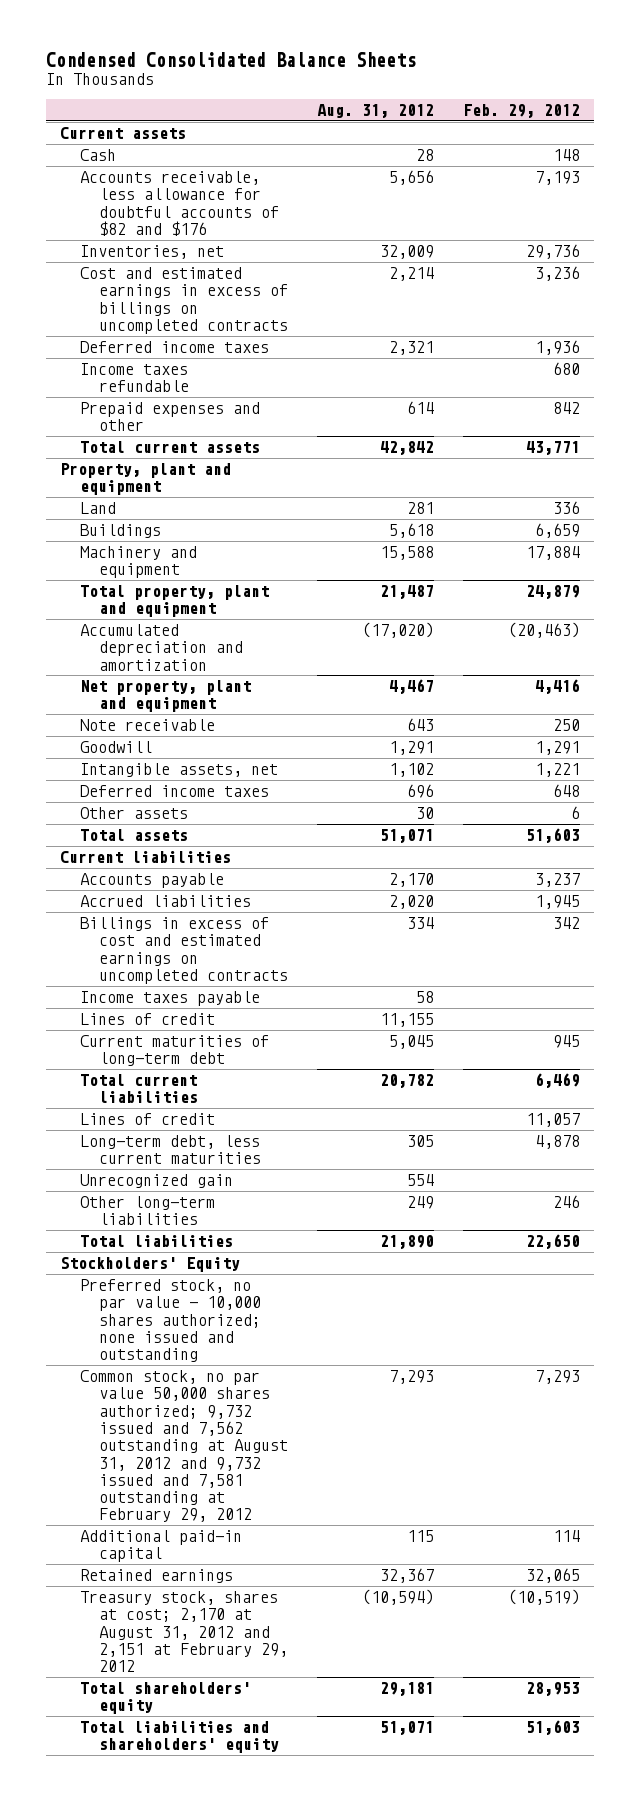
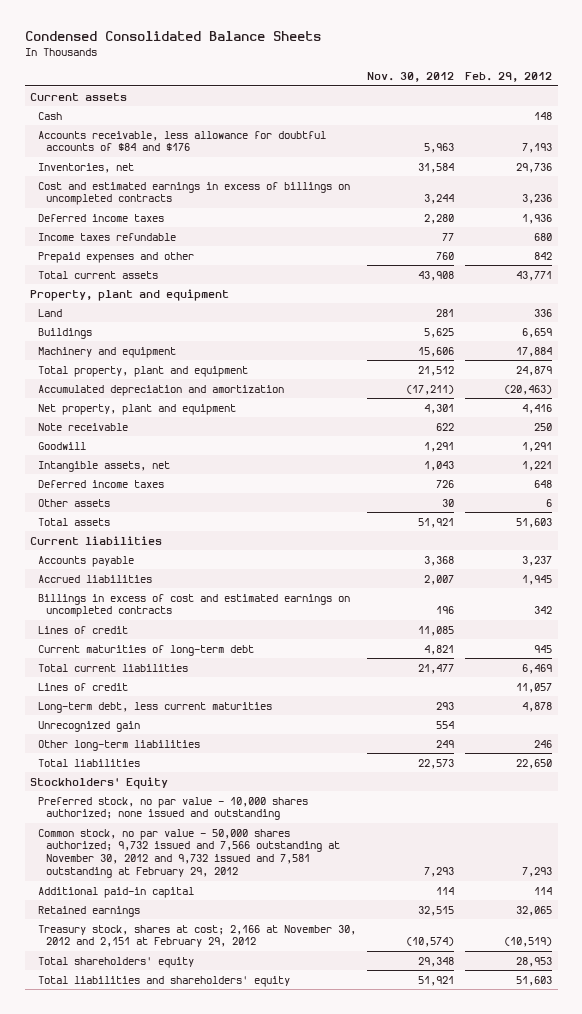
- | Aug. 31, 2012 | Feb. 29, 2012
+ | Nov. 30, 2012 | Feb. 29, 2012
- Accounts receivable, less allowance for doubtful accounts of $82 and $176 | 5,656 | 7,193
+ Accounts receivable, less allowance for doubtful accounts of $84 and $176 | 5,963 | 7,193
- Income taxes payable | 58 |
- Common stock, no par value 50,000 shares authorized; 9,732 issued and 7,562 outstanding at August 31, 2012 and 9,732 issued and 7,581 outstanding at February 29, 2012 | 7,293 | 7,293
+ Common stock, no par value - 50,000 shares authorized; 9,732 issued and 7,566 outstanding at November 30, 2012 and 9,732 issued and 7,581 outstanding at February 29, 2012 | 7,293 | 7,293
- Treasury stock, shares at cost; 2,170 at August 31, 2012 and 2,151 at February 29, 2012 | (10,594) | (10,519)
+ Treasury stock, shares at cost; 2,166 at November 30, 2012 and 2,151 at February 29, 2012 | (10,574) | (10,519)

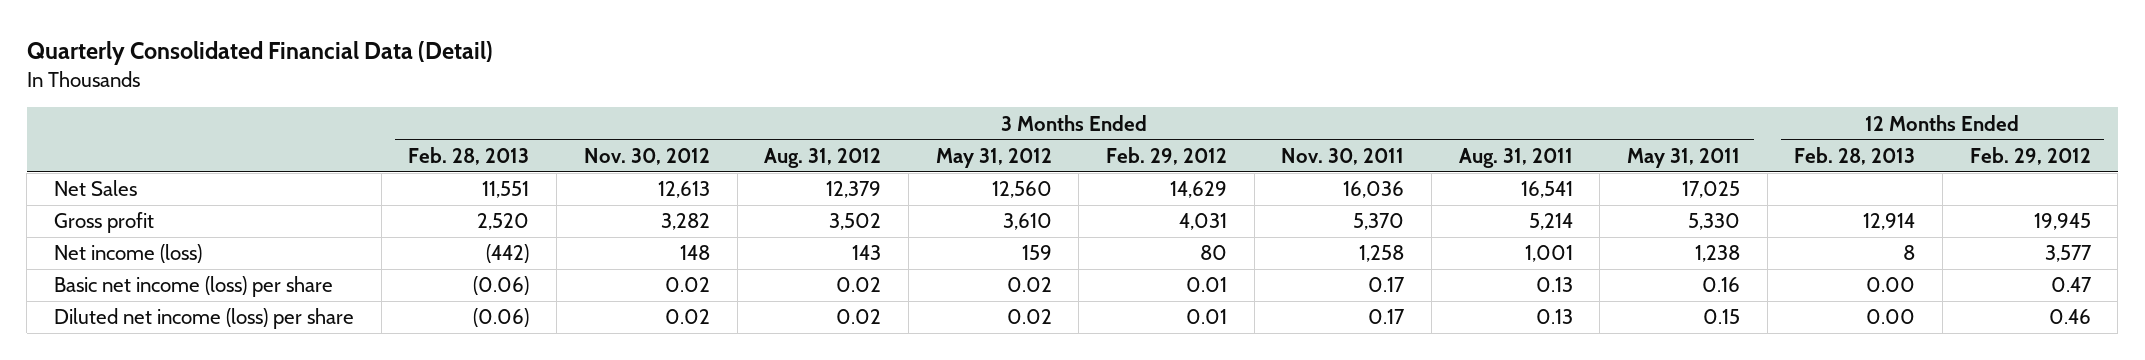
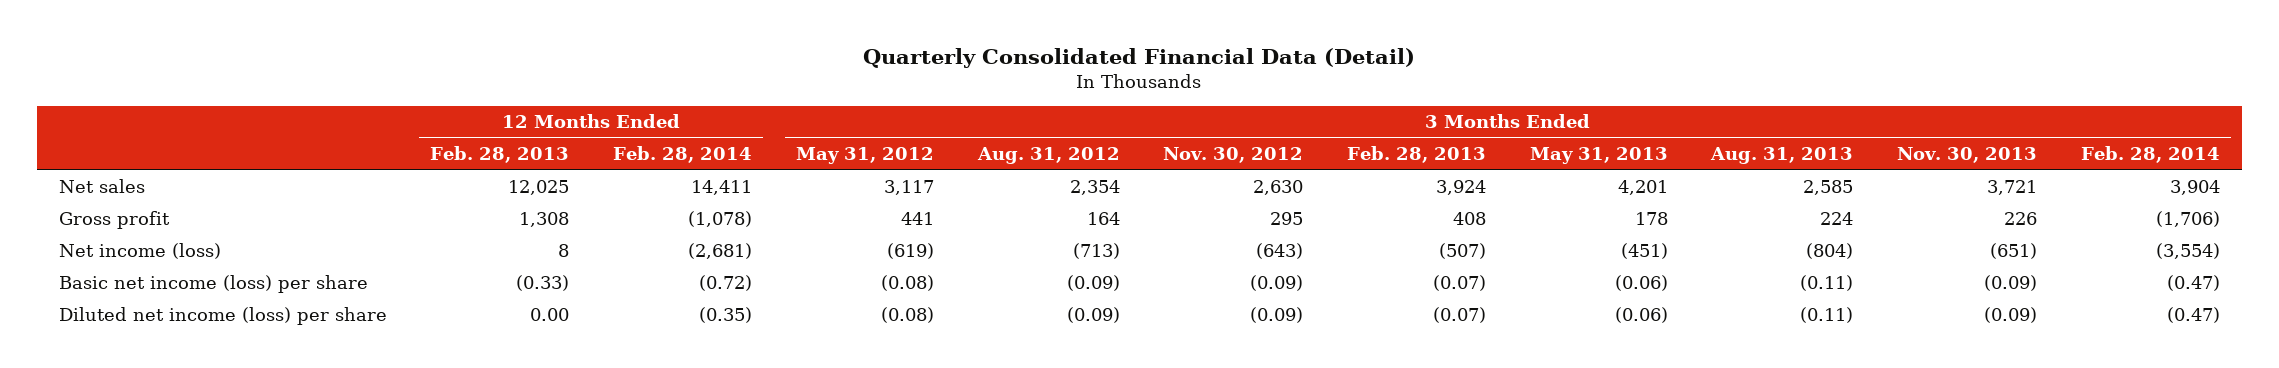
- | 3 Months Ended Feb. 28, 2013 | 3 Months Ended Nov. 30, 2012 | 3 Months Ended Aug. 31, 2012 | 3 Months Ended May 31, 2012 | 3 Months Ended Feb. 29, 2012 | 3 Months Ended Nov. 30, 2011 | 3 Months Ended Aug. 31, 2011 | 3 Months Ended May 31, 2011 | 12 Months Ended Feb. 28, 2013 | 12 Months Ended Feb. 29, 2012
+ | 12 Months Ended Feb. 28, 2013 | 12 Months Ended Feb. 28, 2014 | 3 Months Ended May 31, 2012 | 3 Months Ended Aug. 31, 2012 | 3 Months Ended Nov. 30, 2012 | 3 Months Ended Feb. 28, 2013 | 3 Months Ended May 31, 2013 | 3 Months Ended Aug. 31, 2013 | 3 Months Ended Nov. 30, 2013 | 3 Months Ended Feb. 28, 2014
- Net Sales | 11,551 | 12,613 | 12,379 | 12,560 | 14,629 | 16,036 | 16,541 | 17,025 | |
- Gross profit | 2,520 | 3,282 | 3,502 | 3,610 | 4,031 | 5,370 | 5,214 | 5,330 | 12,914 | 19,945
- Net income (loss) | (442) | 148 | 143 | 159 | 80 | 1,258 | 1,001 | 1,238 | 8 | 3,577
- Basic net income (loss) per share | (0.06) | 0.02 | 0.02 | 0.02 | 0.01 | 0.17 | 0.13 | 0.16 | 0.00 | 0.47
- Diluted net income (loss) per share | (0.06) | 0.02 | 0.02 | 0.02 | 0.01 | 0.17 | 0.13 | 0.15 | 0.00 | 0.46
+ Net sales | 12,025 | 14,411 | 3,117 | 2,354 | 2,630 | 3,924 | 4,201 | 2,585 | 3,721 | 3,904
+ Gross profit | 1,308 | (1,078) | 441 | 164 | 295 | 408 | 178 | 224 | 226 | (1,706)
+ Net income (loss) | 8 | (2,681) | (619) | (713) | (643) | (507) | (451) | (804) | (651) | (3,554)
+ Basic net income (loss) per share | (0.33) | (0.72) | (0.08) | (0.09) | (0.09) | (0.07) | (0.06) | (0.11) | (0.09) | (0.47)
+ Diluted net income (loss) per share | 0.00 | (0.35) | (0.08) | (0.09) | (0.09) | (0.07) | (0.06) | (0.11) | (0.09) | (0.47)

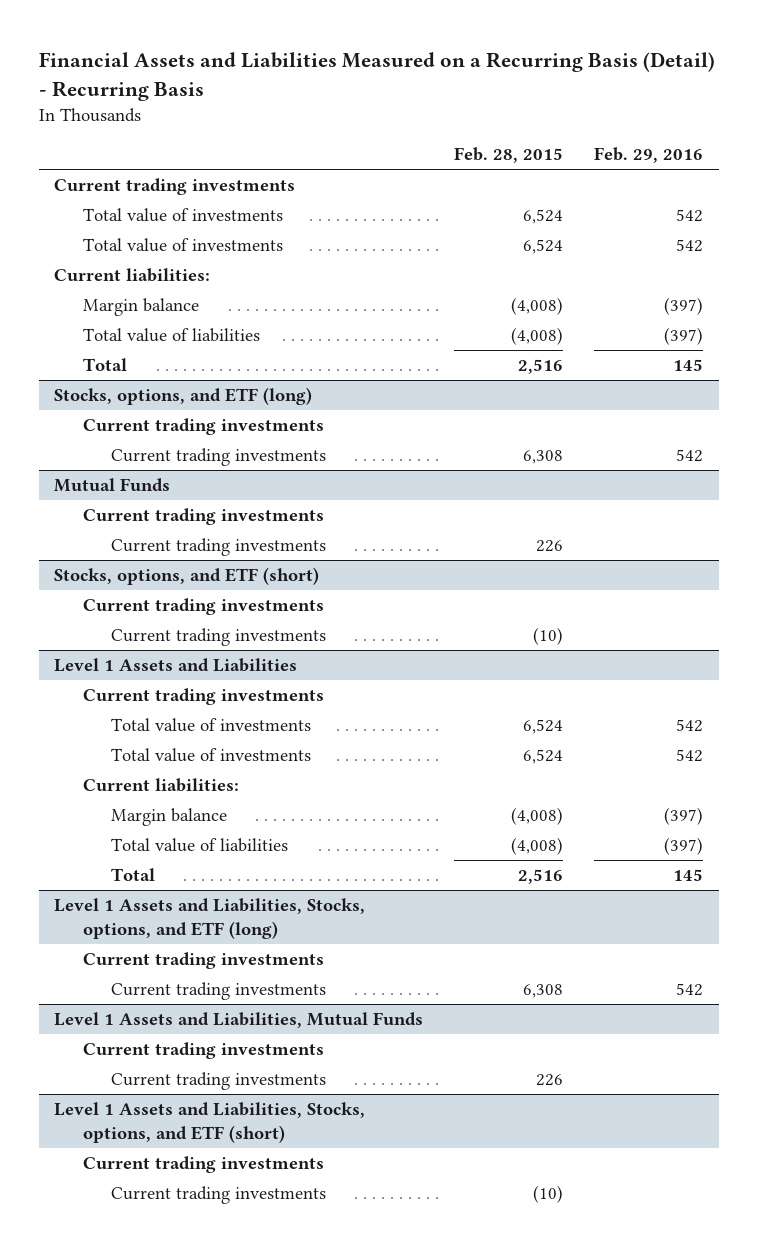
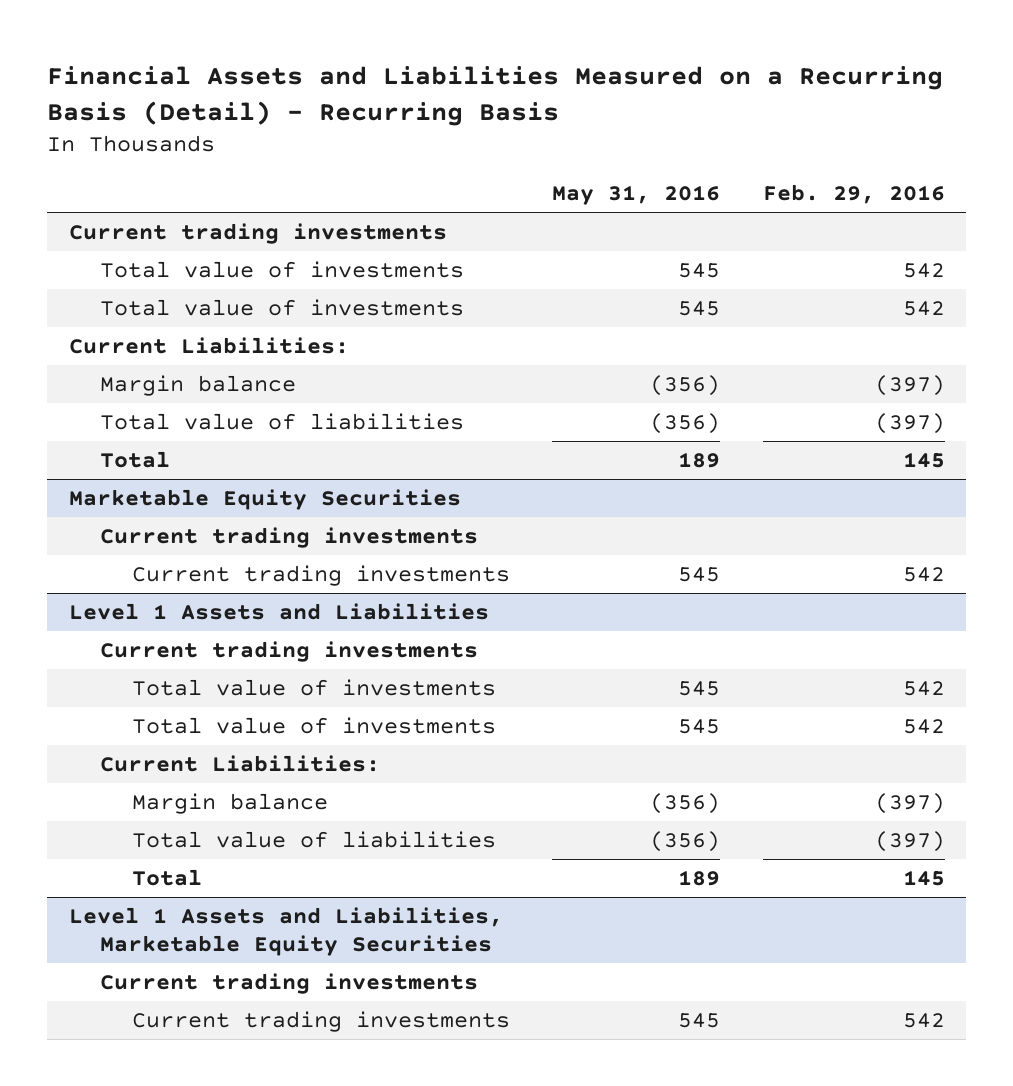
- | Feb. 28, 2015 | Feb. 29, 2016
+ | May 31, 2016 | Feb. 29, 2016
- Current liabilities:
+ Current Liabilities:
- Stocks, options, and ETF (long)
+ Marketable Equity Securities
- Mutual Funds
- Current trading investments
- Current trading investments | 226 |
- Stocks, options, and ETF (short)
- Current trading investments
- Current trading investments | (10) |
@ Level 1 Assets and Liabilities
- Current liabilities:
+ Current Liabilities:
- Level 1 Assets and Liabilities, Stocks, options, and ETF (long)
+ Level 1 Assets and Liabilities, Marketable Equity Securities
- Level 1 Assets and Liabilities, Mutual Funds
- Current trading investments
- Current trading investments | 226 |
- Level 1 Assets and Liabilities, Stocks, options, and ETF (short)
- Current trading investments
- Current trading investments | (10) |

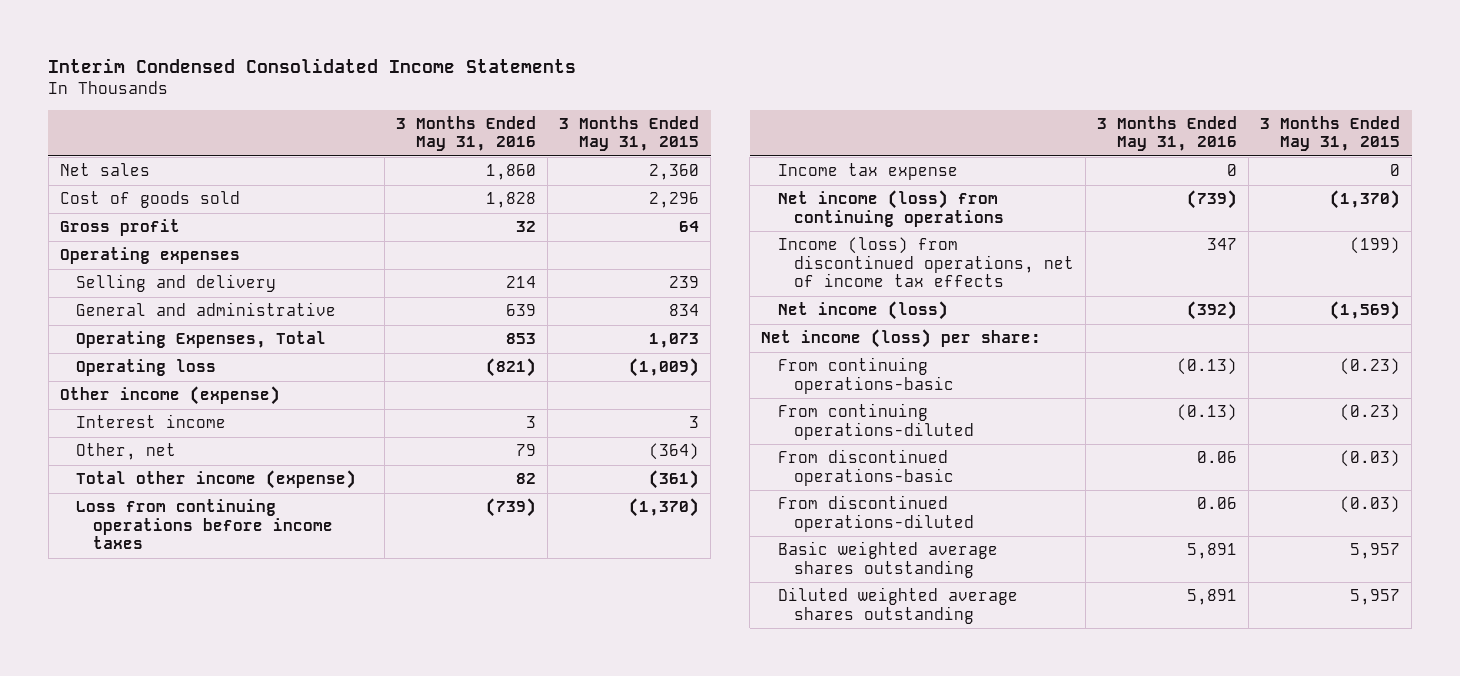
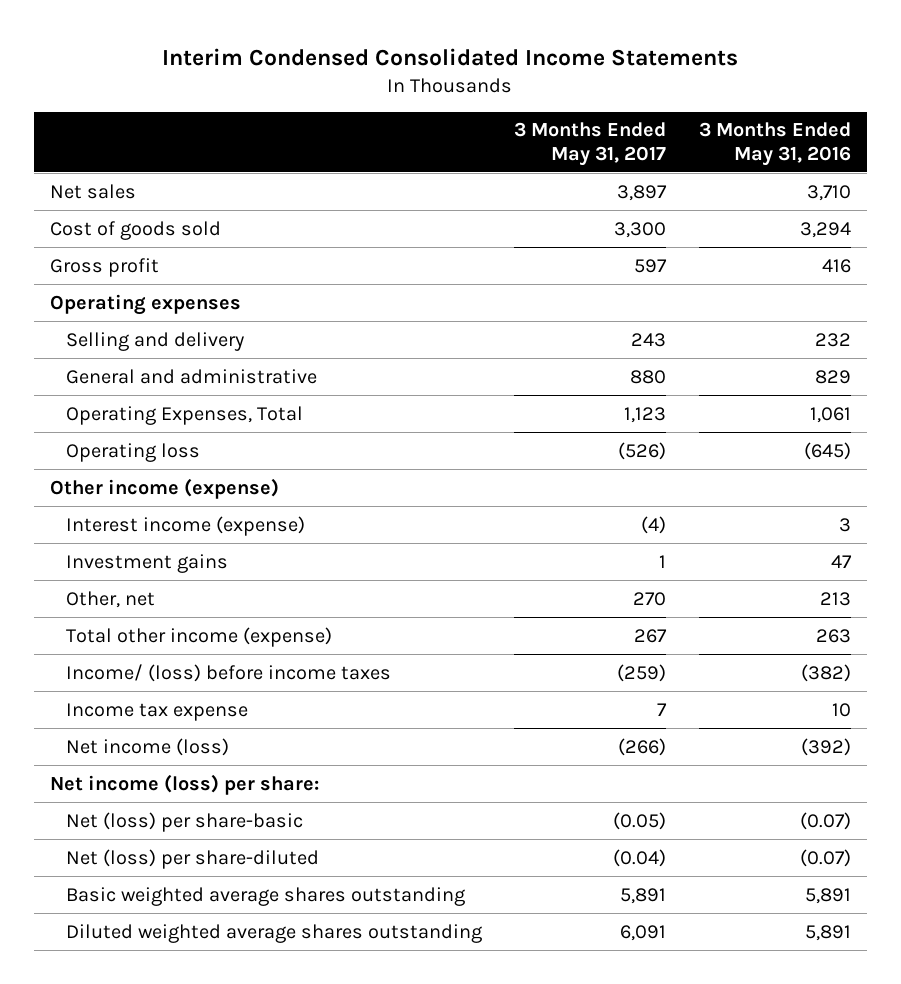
- | 3 Months Ended May 31, 2016 | 3 Months Ended May 31, 2015
+ | 3 Months Ended May 31, 2017 | 3 Months Ended May 31, 2016
- Net sales | 1,860 | 2,360
- Cost of goods sold | 1,828 | 2,296
- Gross profit | 32 | 64
+ Net sales | 3,897 | 3,710
+ Cost of goods sold | 3,300 | 3,294
+ Gross profit | 597 | 416
- Selling and delivery | 214 | 239
- General and administrative | 639 | 834
- Operating Expenses, Total | 853 | 1,073
- Operating loss | (821) | (1,009)
+ Selling and delivery | 243 | 232
+ General and administrative | 880 | 829
+ Operating Expenses, Total | 1,123 | 1,061
+ Operating loss | (526) | (645)
- Interest income | 3 | 3
- Other, net | 79 | (364)
- Total other income (expense) | 82 | (361)
- Loss from continuing operations before income taxes | (739) | (1,370)
- Income tax expense | 0 | 0
- Net income (loss) from continuing operations | (739) | (1,370)
- Income (loss) from discontinued operations, net of income tax effects | 347 | (199)
+ Interest income (expense) | (4) | 3
+ Investment gains | 1 | 47
+ Other, net | 270 | 213
+ Total other income (expense) | 267 | 263
+ Income/ (loss) before income taxes | (259) | (382)
+ Income tax expense | 7 | 10
- From continuing operations-basic | (0.13) | (0.23)
- From continuing operations-diluted | (0.13) | (0.23)
- From discontinued operations-basic | 0.06 | (0.03)
- From discontinued operations-diluted | 0.06 | (0.03)
+ Net (loss) per share-basic | (0.05) | (0.07)
+ Net (loss) per share-diluted | (0.04) | (0.07)

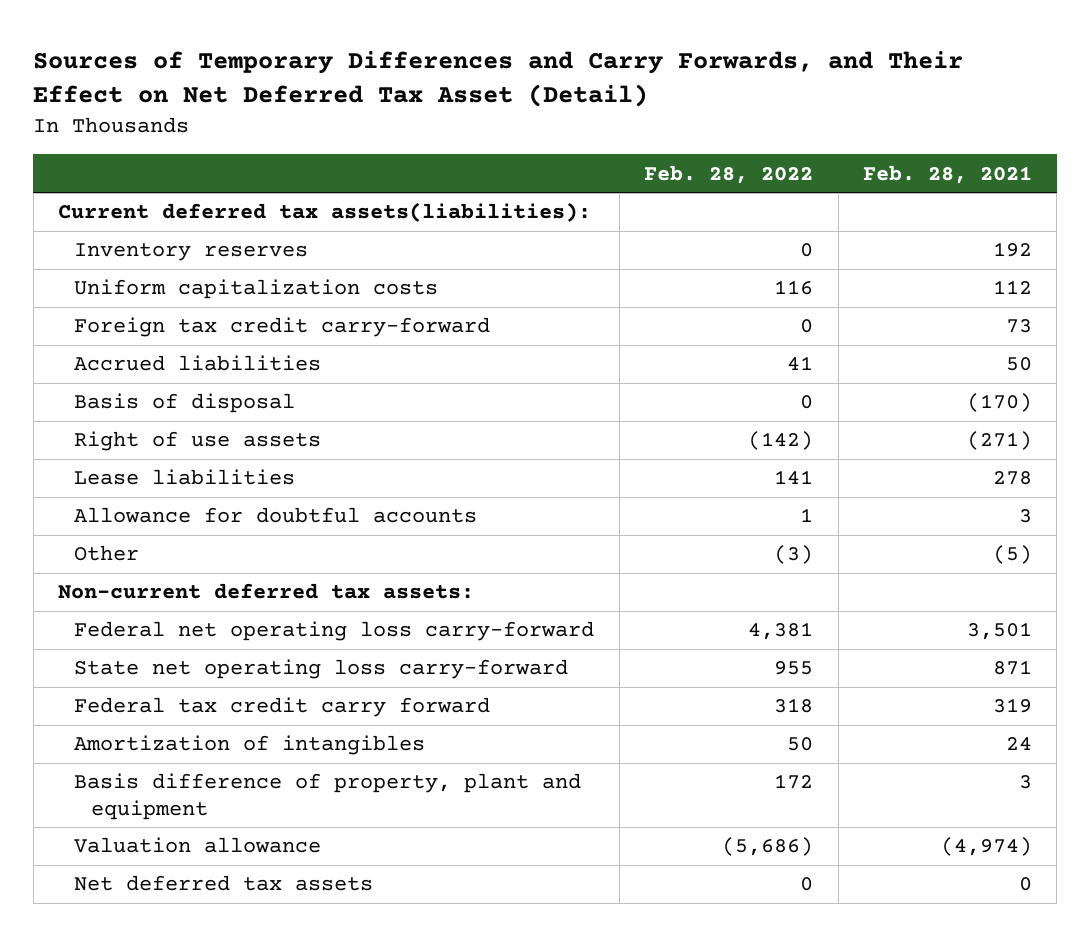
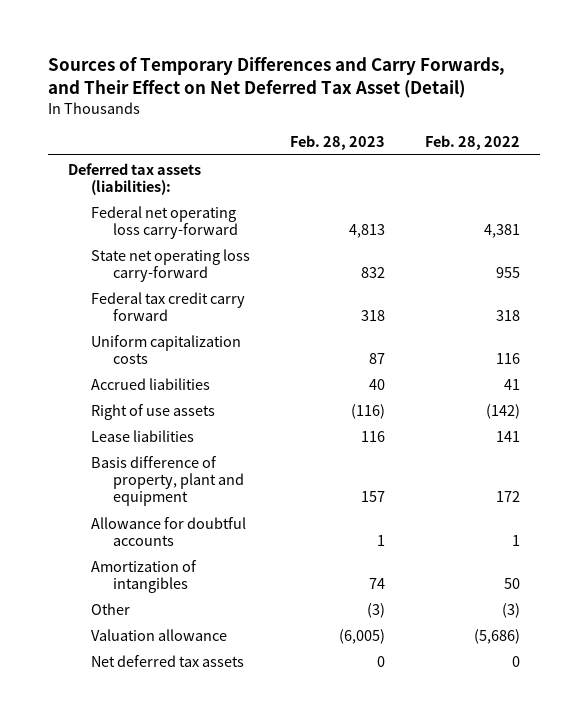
- | Feb. 28, 2022 | Feb. 28, 2021
+ | Feb. 28, 2023 | Feb. 28, 2022
- Current deferred tax assets(liabilities):
- Inventory reserves | 0 | 192
+ Deferred tax assets (liabilities):
moved up: Federal net operating loss carry-forward | 4,813 | 4,381
moved up: State net operating loss carry-forward | 832 | 955
moved up: Federal tax credit carry forward | 318 | 318
- Foreign tax credit carry-forward | 0 | 73
- Basis of disposal | 0 | (170)
moved up: Basis difference of property, plant and equipment | 157 | 172
- Non-current deferred tax assets:
moved down: Other | (3) | (3)

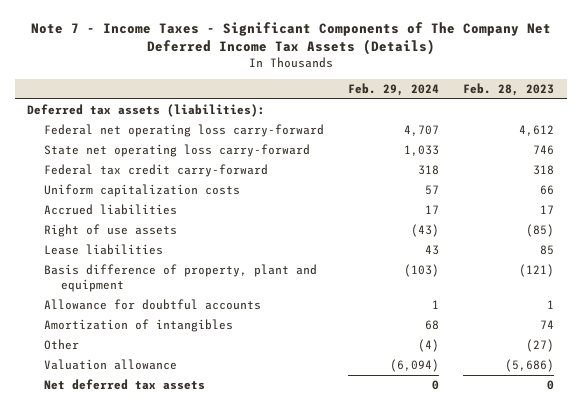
- Sources of Temporary Differences and Carry Forwards, and Their Effect on Net Deferred Tax Asset (Detail)
+ Note 7 - Income Taxes - Significant Components of The Company Net Deferred Income Tax Assets (Details)
- | Feb. 28, 2023 | Feb. 28, 2022
+ | Feb. 29, 2024 | Feb. 28, 2023
- Federal net operating loss carry-forward | 4,813 | 4,381
- State net operating loss carry-forward | 832 | 955
- Federal tax credit carry forward | 318 | 318
- Uniform capitalization costs | 87 | 116
- Accrued liabilities | 40 | 41
- Right of use assets | (116) | (142)
- Lease liabilities | 116 | 141
- Basis difference of property, plant and equipment | 157 | 172
+ Federal net operating loss carry-forward | 4,707 | 4,612
+ State net operating loss carry-forward | 1,033 | 746
+ Federal tax credit carry-forward | 318 | 318
+ Uniform capitalization costs | 57 | 66
+ Accrued liabilities | 17 | 17
+ Right of use assets | (43) | (85)
+ Lease liabilities | 43 | 85
+ Basis difference of property, plant and equipment | (103) | (121)
- Other | (3) | (3)
- Valuation allowance | (6,005) | (5,686)
+ Other | (4) | (27)
+ Valuation allowance | (6,094) | (5,686)

